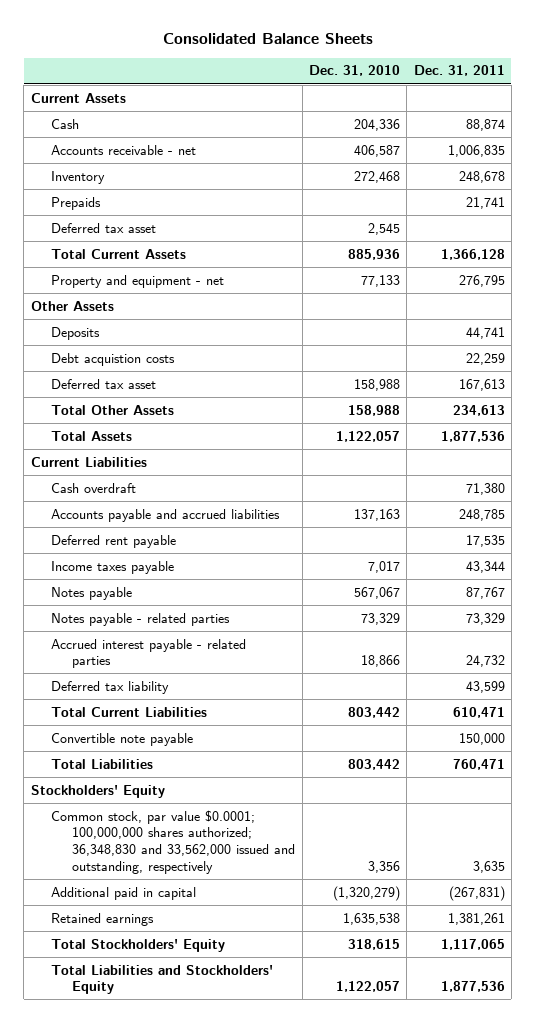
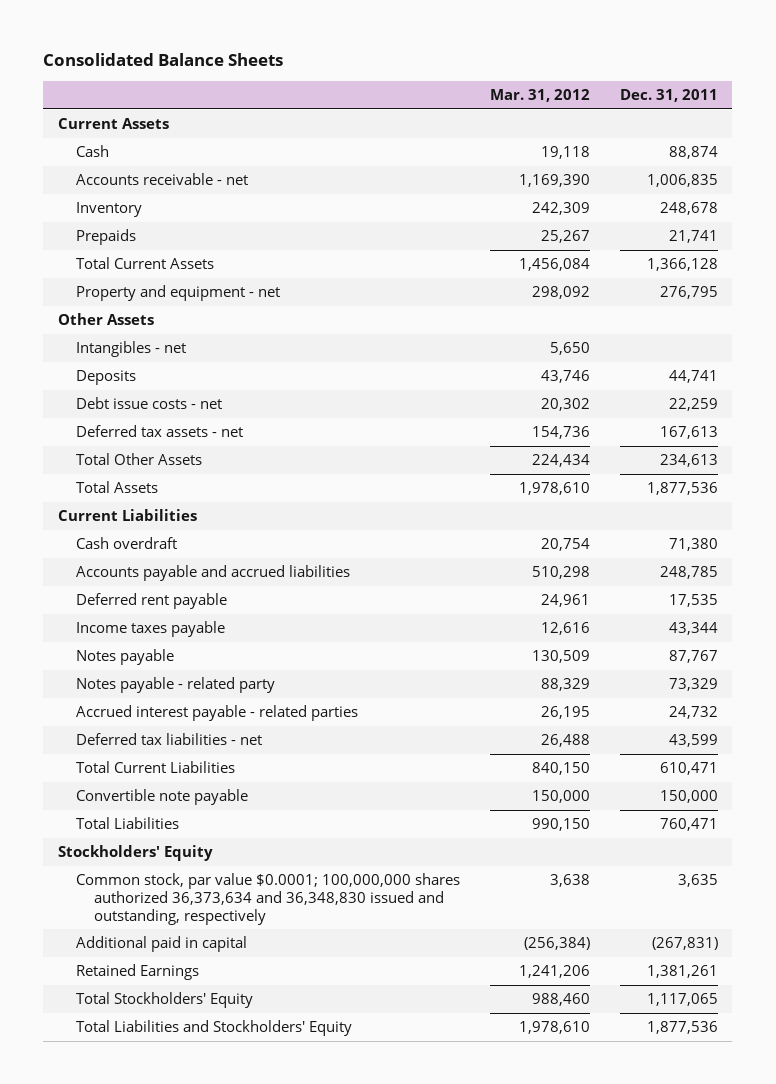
- | Dec. 31, 2010 | Dec. 31, 2011
+ | Mar. 31, 2012 | Dec. 31, 2011
- Deferred tax asset | 2,545 |
+ Intangibles - net | 5,650 |
- Debt acquistion costs | | 22,259
- Deferred tax asset | 158,988 | 167,613
+ Debt issue costs - net | 20,302 | 22,259
+ Deferred tax assets - net | 154,736 | 167,613
- Notes payable - related parties | 73,329 | 73,329
+ Notes payable - related party | 88,329 | 73,329
- Deferred tax liability | | 43,599
+ Deferred tax liabilities - net | 26,488 | 43,599
- Common stock, par value $0.0001; 100,000,000 shares authorized; 36,348,830 and 33,562,000 issued and outstanding, respectively | 3,356 | 3,635
+ Common stock, par value $0.0001; 100,000,000 shares authorized 36,373,634 and 36,348,830 issued and outstanding, respectively | 3,638 | 3,635
- Retained earnings | 1,635,538 | 1,381,261
+ Retained Earnings | 1,241,206 | 1,381,261

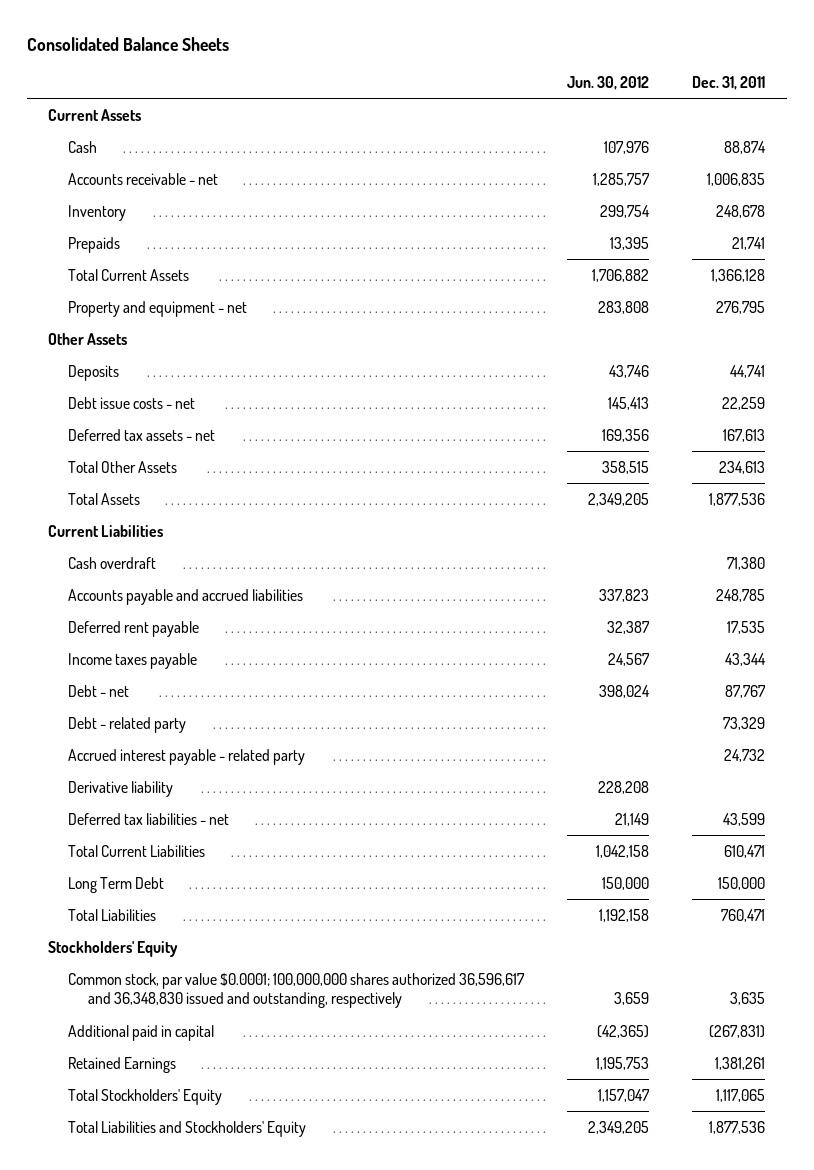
- | Mar. 31, 2012 | Dec. 31, 2011
+ | Jun. 30, 2012 | Dec. 31, 2011
- Intangibles - net | 5,650 |
- Notes payable | 130,509 | 87,767
- Notes payable - related party | 88,329 | 73,329
- Accrued interest payable - related parties | 26,195 | 24,732
+ Debt - net | 398,024 | 87,767
+ Debt - related party | | 73,329
+ Accrued interest payable - related party | | 24,732
+ Derivative liability | 228,208 |
- Convertible note payable | 150,000 | 150,000
+ Long Term Debt | 150,000 | 150,000
- Common stock, par value $0.0001; 100,000,000 shares authorized 36,373,634 and 36,348,830 issued and outstanding, respectively | 3,638 | 3,635
+ Common stock, par value $0.0001; 100,000,000 shares authorized 36,596,617 and 36,348,830 issued and outstanding, respectively | 3,659 | 3,635

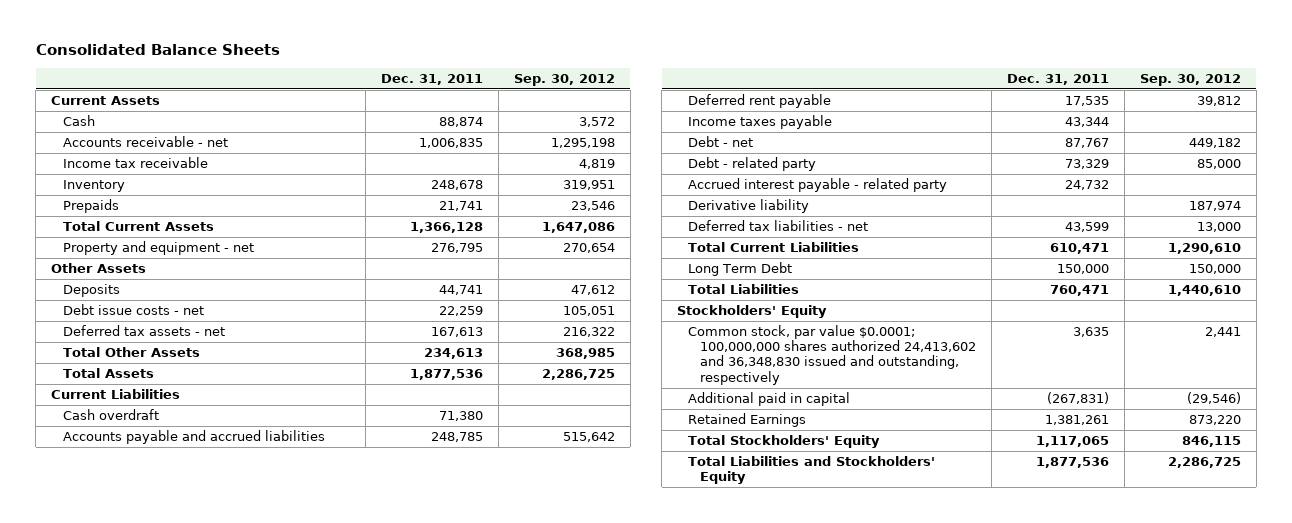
- | Jun. 30, 2012 | Dec. 31, 2011
+ | Dec. 31, 2011 | Sep. 30, 2012
+ Income tax receivable | | 4,819
- Common stock, par value $0.0001; 100,000,000 shares authorized 36,596,617 and 36,348,830 issued and outstanding, respectively | 3,659 | 3,635
+ Common stock, par value $0.0001; 100,000,000 shares authorized 24,413,602 and 36,348,830 issued and outstanding, respectively | 3,635 | 2,441

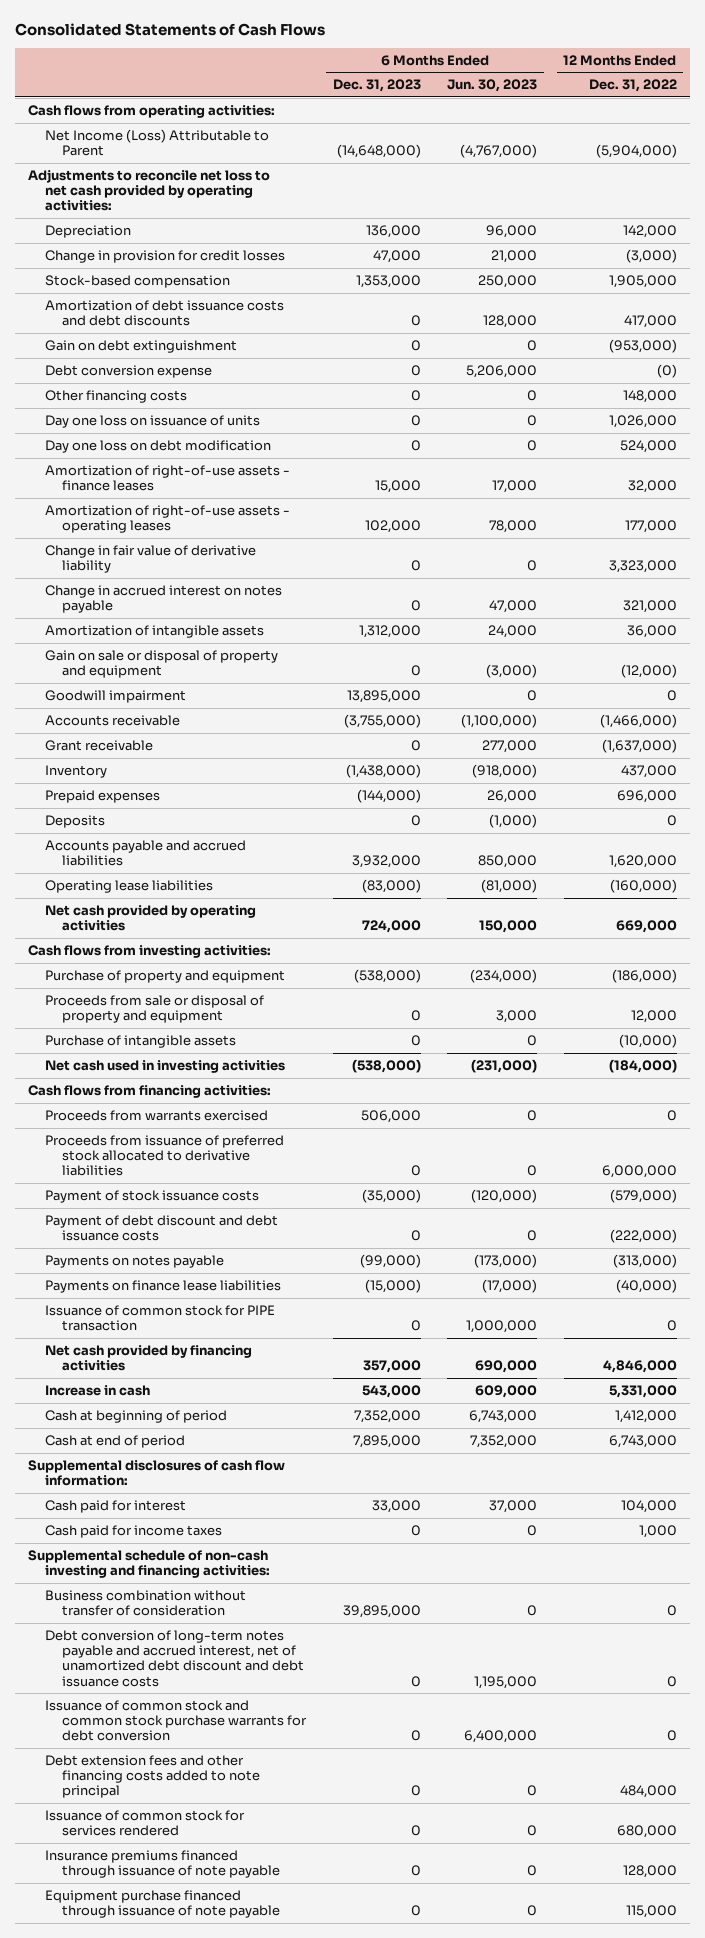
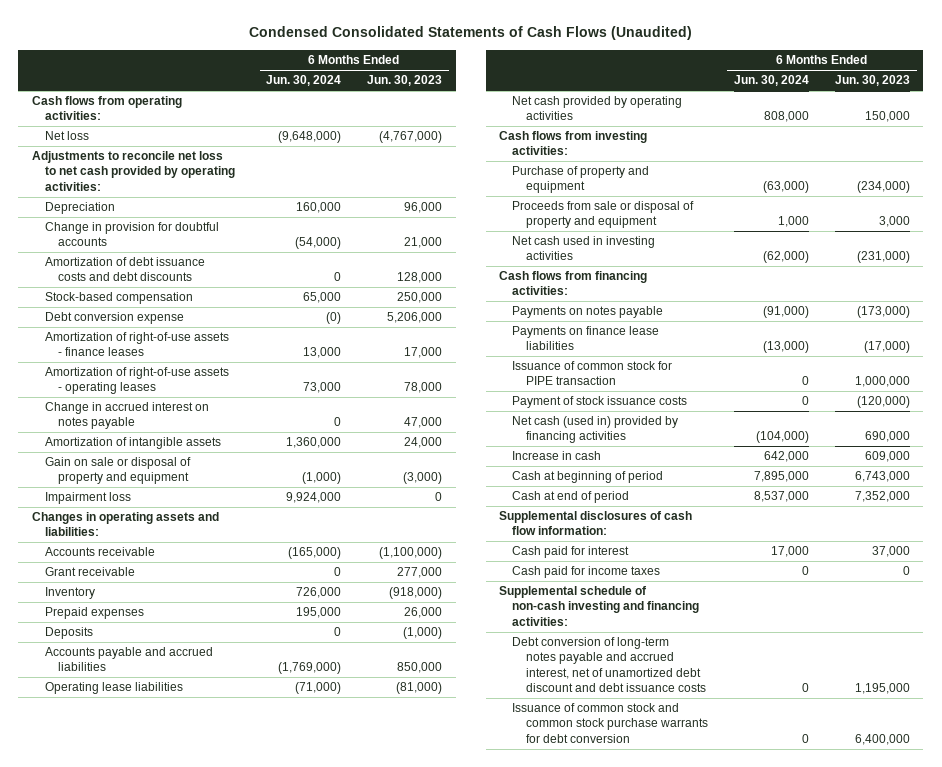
- Consolidated Statements of Cash Flows
+ Condensed Consolidated Statements of Cash Flows (Unaudited)
- | 6 Months Ended Dec. 31, 2023 | 6 Months Ended Jun. 30, 2023 | 12 Months Ended Dec. 31, 2022
+ | 6 Months Ended Jun. 30, 2024 | 6 Months Ended Jun. 30, 2023
- Net Income (Loss) Attributable to Parent | (14,648,000) | (4,767,000) | (5,904,000)
+ Net loss | (9,648,000) | (4,767,000)
- Change in provision for credit losses | 47,000 | 21,000 | (3,000)
+ Change in provision for doubtful accounts | (54,000) | 21,000
- Gain on debt extinguishment | 0 | 0 | (953,000)
moved down: Stock-based compensation | 65,000 | 250,000
- Other financing costs | 0 | 0 | 148,000
- Day one loss on issuance of units | 0 | 0 | 1,026,000
- Day one loss on debt modification | 0 | 0 | 524,000
- Change in fair value of derivative liability | 0 | 0 | 3,323,000
- Goodwill impairment | 13,895,000 | 0 | 0
+ Impairment loss | 9,924,000 | 0
+ Changes in operating assets and liabilities:
- Purchase of intangible assets | 0 | 0 | (10,000)
- Proceeds from warrants exercised | 506,000 | 0 | 0
- Proceeds from issuance of preferred stock allocated to derivative liabilities | 0 | 0 | 6,000,000
- Payment of debt discount and debt issuance costs | 0 | 0 | (222,000)
- Net cash provided by financing activities | 357,000 | 690,000 | 4,846,000
moved down: Payment of stock issuance costs | 0 | (120,000)
+ Net cash (used in) provided by financing activities | (104,000) | 690,000
- Business combination without transfer of consideration | 39,895,000 | 0 | 0
- Debt extension fees and other financing costs added to note principal | 0 | 0 | 484,000
- Issuance of common stock for services rendered | 0 | 0 | 680,000
- Insurance premiums financed through issuance of note payable | 0 | 0 | 128,000
- Equipment purchase financed through issuance of note payable | 0 | 0 | 115,000

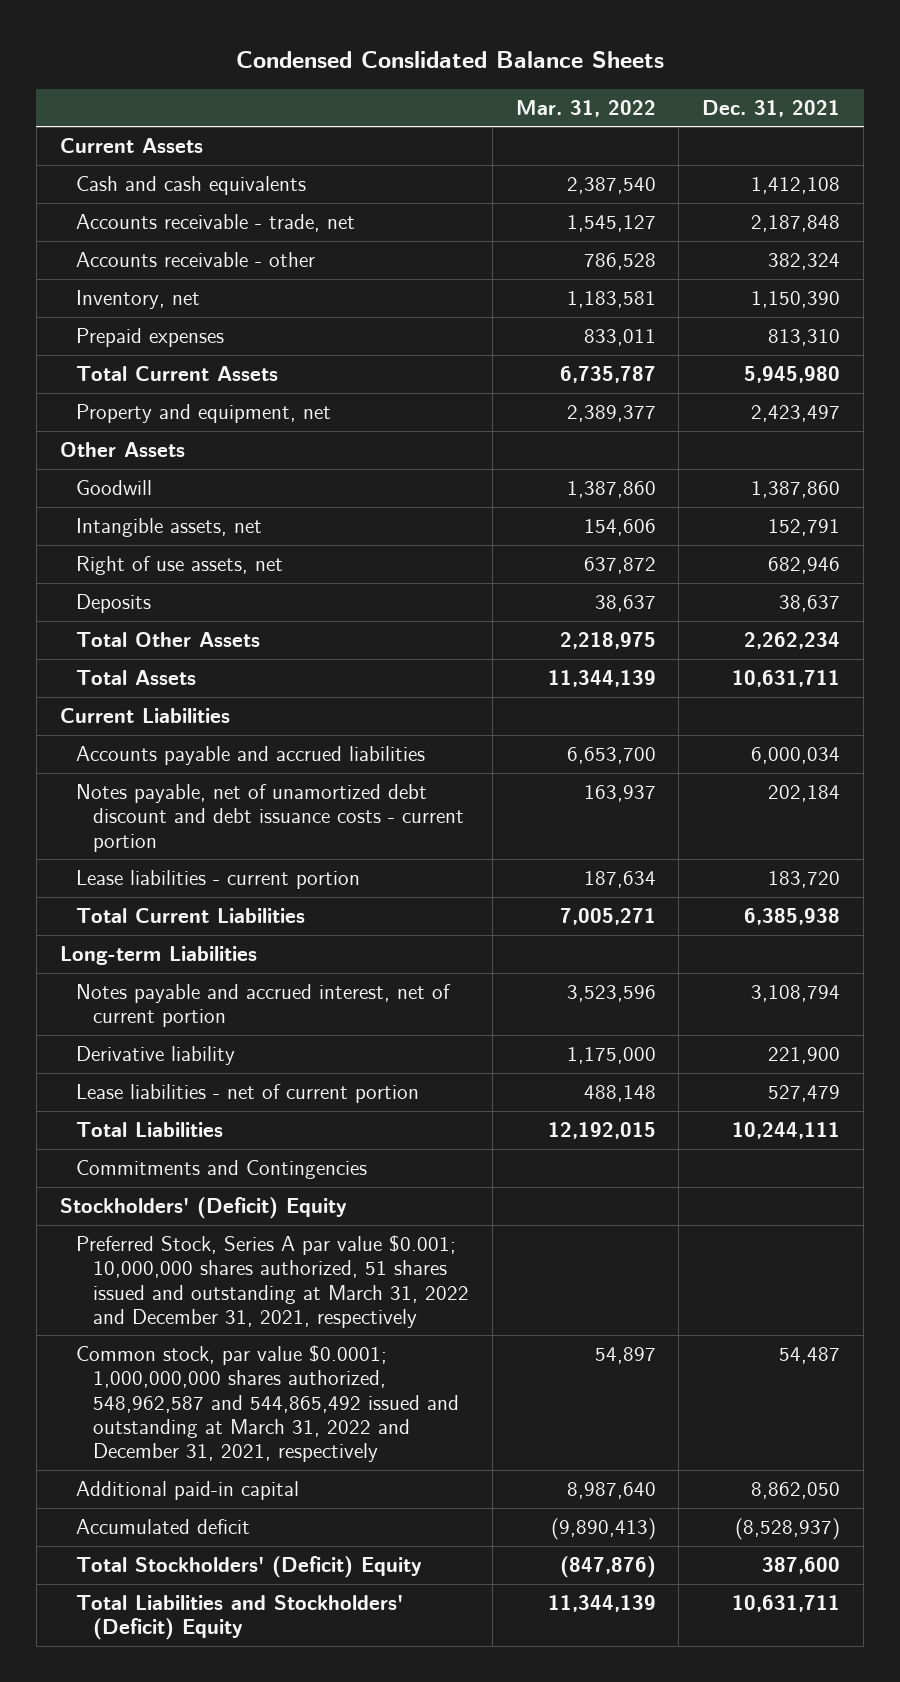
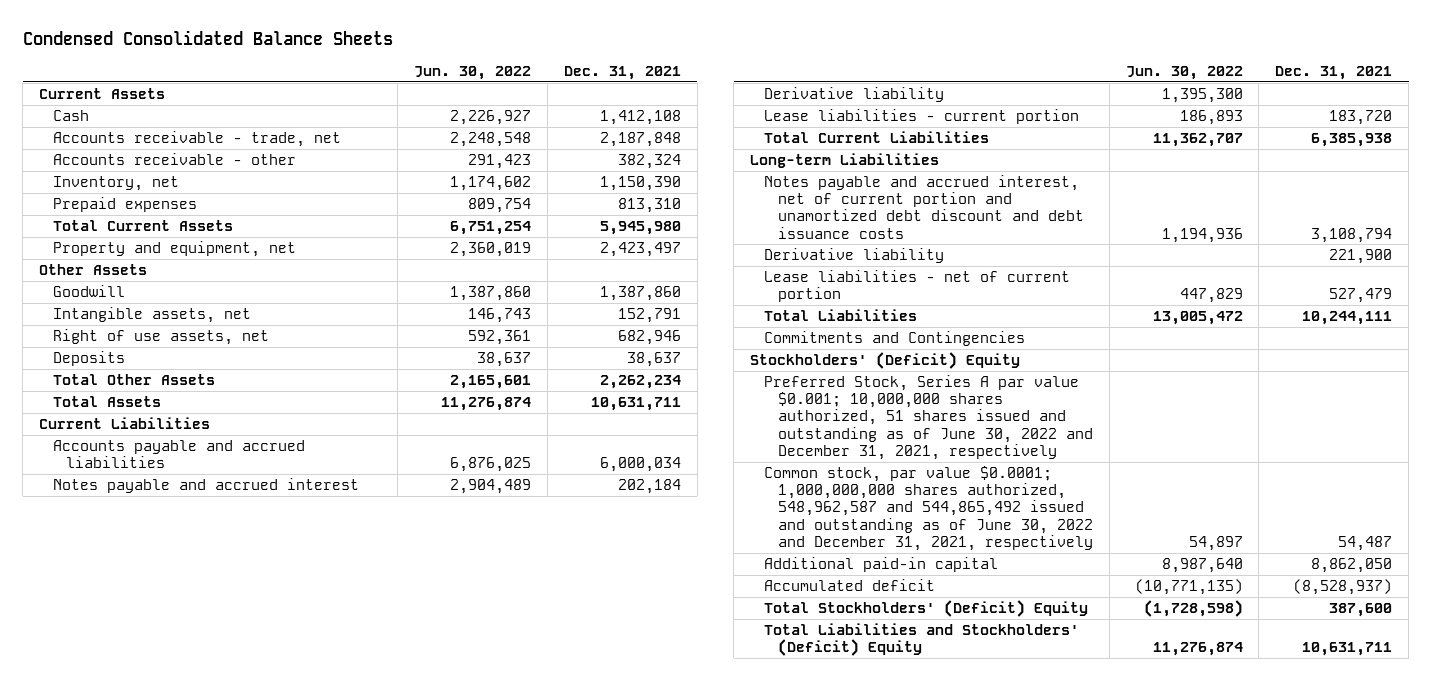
- Condensed Conslidated Balance Sheets
+ Condensed Consolidated Balance Sheets
- | Mar. 31, 2022 | Dec. 31, 2021
+ | Jun. 30, 2022 | Dec. 31, 2021
- Cash and cash equivalents | 2,387,540 | 1,412,108
+ Cash | 2,226,927 | 1,412,108
- Notes payable, net of unamortized debt discount and debt issuance costs - current portion | 163,937 | 202,184
+ Notes payable and accrued interest | 2,904,489 | 202,184
+ Derivative liability | 1,395,300 |
- Notes payable and accrued interest, net of current portion | 3,523,596 | 3,108,794
+ Notes payable and accrued interest, net of current portion and unamortized debt discount and debt issuance costs | 1,194,936 | 3,108,794
- Preferred Stock, Series A par value $0.001; 10,000,000 shares authorized, 51 shares issued and outstanding at March 31, 2022 and December 31, 2021, respectively
- Common stock, par value $0.0001; 1,000,000,000 shares authorized, 548,962,587 and 544,865,492 issued and outstanding at March 31, 2022 and December 31, 2021, respectively | 54,897 | 54,487
+ Preferred Stock, Series A par value $0.001; 10,000,000 shares authorized, 51 shares issued and outstanding as of June 30, 2022 and December 31, 2021, respectively
+ Common stock, par value $0.0001; 1,000,000,000 shares authorized, 548,962,587 and 544,865,492 issued and outstanding as of June 30, 2022 and December 31, 2021, respectively | 54,897 | 54,487

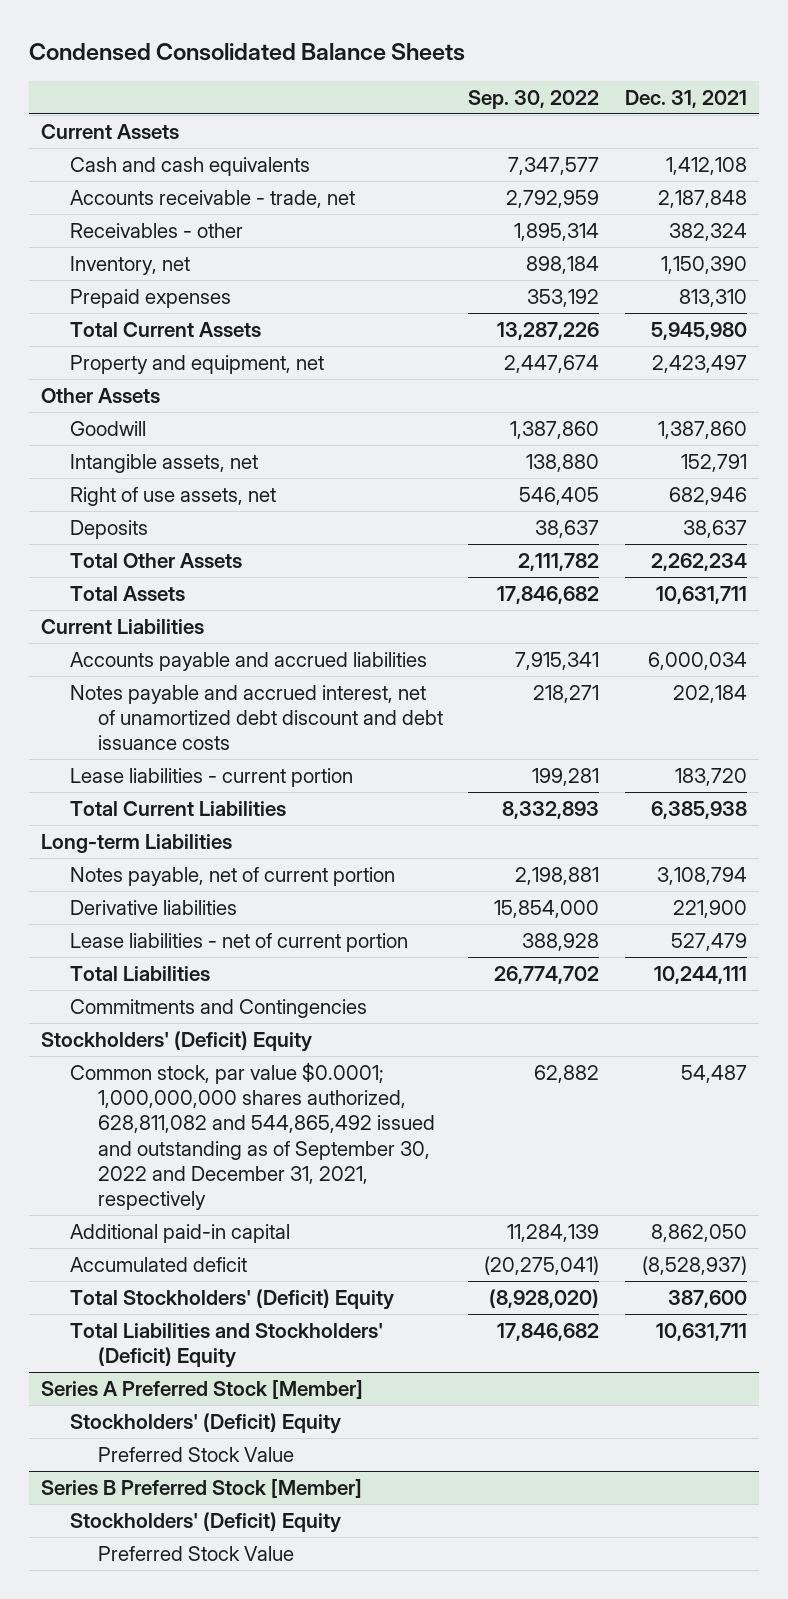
- | Jun. 30, 2022 | Dec. 31, 2021
+ | Sep. 30, 2022 | Dec. 31, 2021
- Cash | 2,226,927 | 1,412,108
+ Cash and cash equivalents | 7,347,577 | 1,412,108
- Accounts receivable - other | 291,423 | 382,324
+ Receivables - other | 1,895,314 | 382,324
- Notes payable and accrued interest | 2,904,489 | 202,184
- Derivative liability | 1,395,300 |
+ Notes payable and accrued interest, net of unamortized debt discount and debt issuance costs | 218,271 | 202,184
- Notes payable and accrued interest, net of current portion and unamortized debt discount and debt issuance costs | 1,194,936 | 3,108,794
- Derivative liability | | 221,900
+ Notes payable, net of current portion | 2,198,881 | 3,108,794
+ Derivative liabilities | 15,854,000 | 221,900
- Preferred Stock, Series A par value $0.001; 10,000,000 shares authorized, 51 shares issued and outstanding as of June 30, 2022 and December 31, 2021, respectively
- Common stock, par value $0.0001; 1,000,000,000 shares authorized, 548,962,587 and 544,865,492 issued and outstanding as of June 30, 2022 and December 31, 2021, respectively | 54,897 | 54,487
+ Common stock, par value $0.0001; 1,000,000,000 shares authorized, 628,811,082 and 544,865,492 issued and outstanding as of September 30, 2022 and December 31, 2021, respectively | 62,882 | 54,487
+ Series A Preferred Stock [Member]
+ Stockholders' (Deficit) Equity
+ Preferred Stock Value
+ Series B Preferred Stock [Member]
+ Stockholders' (Deficit) Equity
+ Preferred Stock Value

